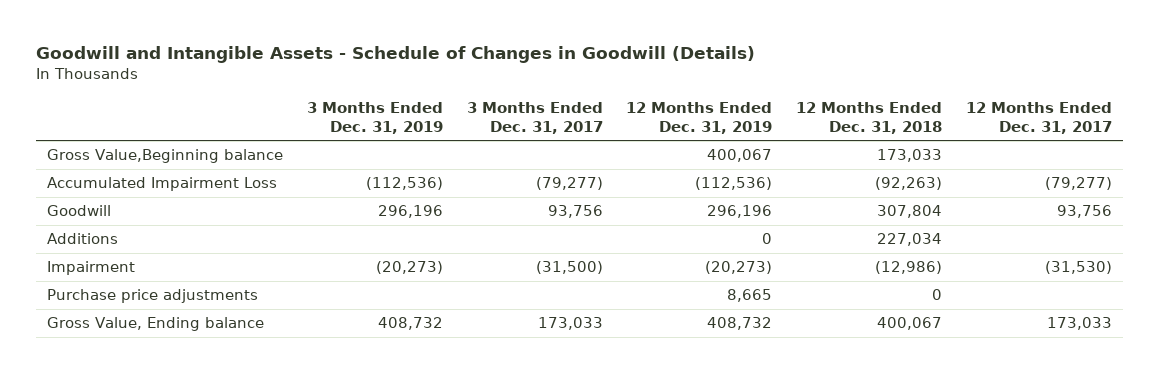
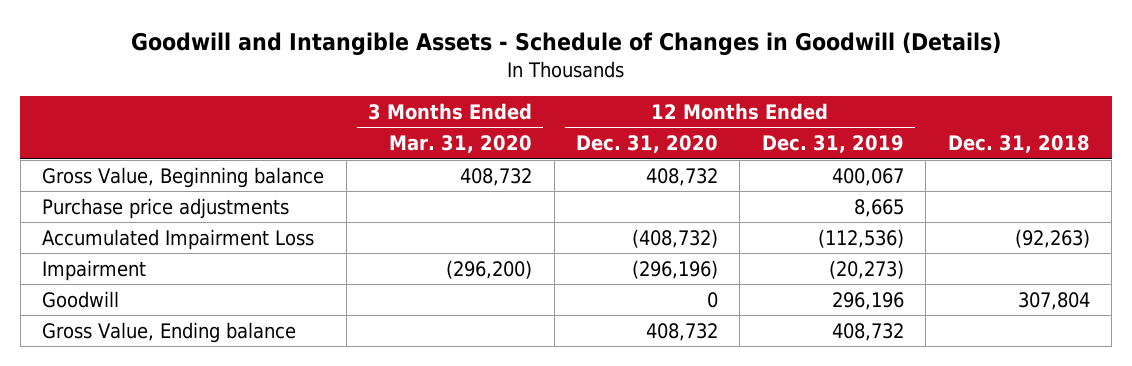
- | 3 Months Ended Dec. 31, 2019 | 3 Months Ended Dec. 31, 2017 | 12 Months Ended Dec. 31, 2019 | 12 Months Ended Dec. 31, 2018 | 12 Months Ended Dec. 31, 2017
+ | 3 Months Ended Mar. 31, 2020 | 12 Months Ended Dec. 31, 2020 | 12 Months Ended Dec. 31, 2019 | Dec. 31, 2018
- Gross Value,Beginning balance | | | 400,067 | 173,033 |
+ Gross Value, Beginning balance | 408,732 | 408,732 | 400,067 |
moved up: Purchase price adjustments | | | 8,665 |
- Additions | | | 0 | 227,034 |
moved down: Goodwill | | 0 | 296,196 | 307,804

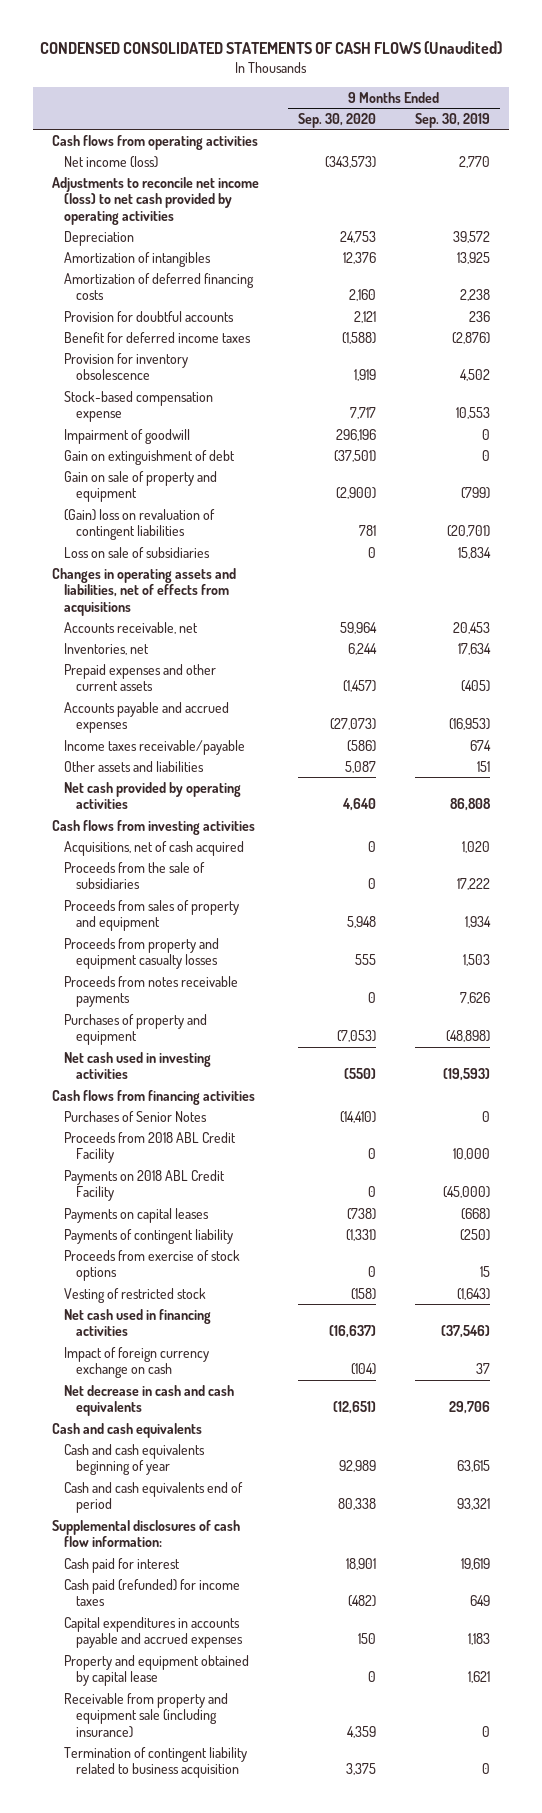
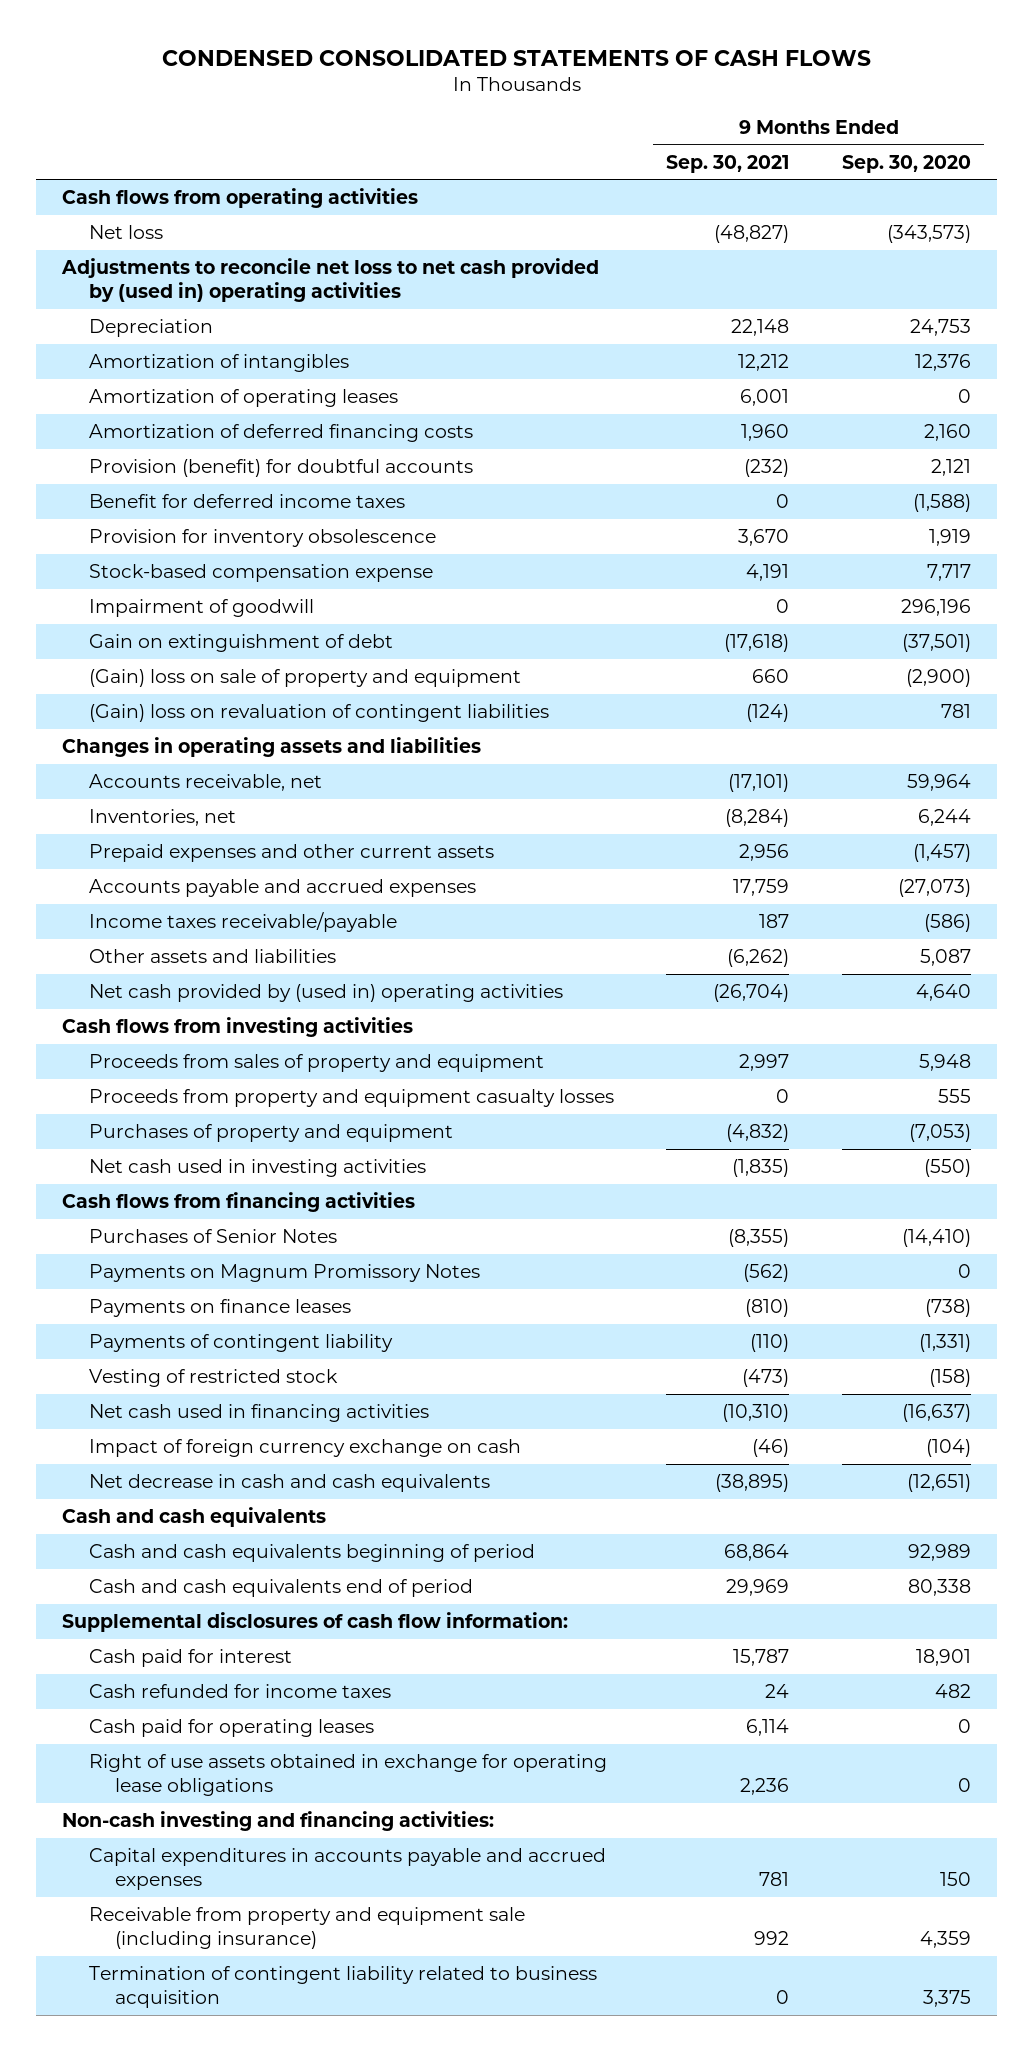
- CONDENSED CONSOLIDATED STATEMENTS OF CASH FLOWS (Unaudited)
+ CONDENSED CONSOLIDATED STATEMENTS OF CASH FLOWS
- | 9 Months Ended Sep. 30, 2020 | 9 Months Ended Sep. 30, 2019
+ | 9 Months Ended Sep. 30, 2021 | 9 Months Ended Sep. 30, 2020
- Net income (loss) | (343,573) | 2,770
- Adjustments to reconcile net income (loss) to net cash provided by operating activities
+ Net loss | (48,827) | (343,573)
+ Adjustments to reconcile net loss to net cash provided by (used in) operating activities
+ Amortization of operating leases | 6,001 | 0
- Provision for doubtful accounts | 2,121 | 236
+ Provision (benefit) for doubtful accounts | (232) | 2,121
- Gain on sale of property and equipment | (2,900) | (799)
+ (Gain) loss on sale of property and equipment | 660 | (2,900)
- Loss on sale of subsidiaries | 0 | 15,834
- Changes in operating assets and liabilities, net of effects from acquisitions
+ Changes in operating assets and liabilities
- Net cash provided by operating activities | 4,640 | 86,808
+ Net cash provided by (used in) operating activities | (26,704) | 4,640
- Acquisitions, net of cash acquired | 0 | 1,020
- Proceeds from the sale of subsidiaries | 0 | 17,222
- Proceeds from notes receivable payments | 0 | 7,626
- Proceeds from 2018 ABL Credit Facility | 0 | 10,000
- Payments on 2018 ABL Credit Facility | 0 | (45,000)
- Payments on capital leases | (738) | (668)
+ Payments on Magnum Promissory Notes | (562) | 0
+ Payments on finance leases | (810) | (738)
- Proceeds from exercise of stock options | 0 | 15
- Cash and cash equivalents beginning of year | 92,989 | 63,615
+ Cash and cash equivalents beginning of period | 68,864 | 92,989
- Cash paid (refunded) for income taxes | (482) | 649
+ Cash refunded for income taxes | 24 | 482
+ Cash paid for operating leases | 6,114 | 0
+ Right of use assets obtained in exchange for operating lease obligations | 2,236 | 0
+ Non-cash investing and financing activities:
- Property and equipment obtained by capital lease | 0 | 1,621

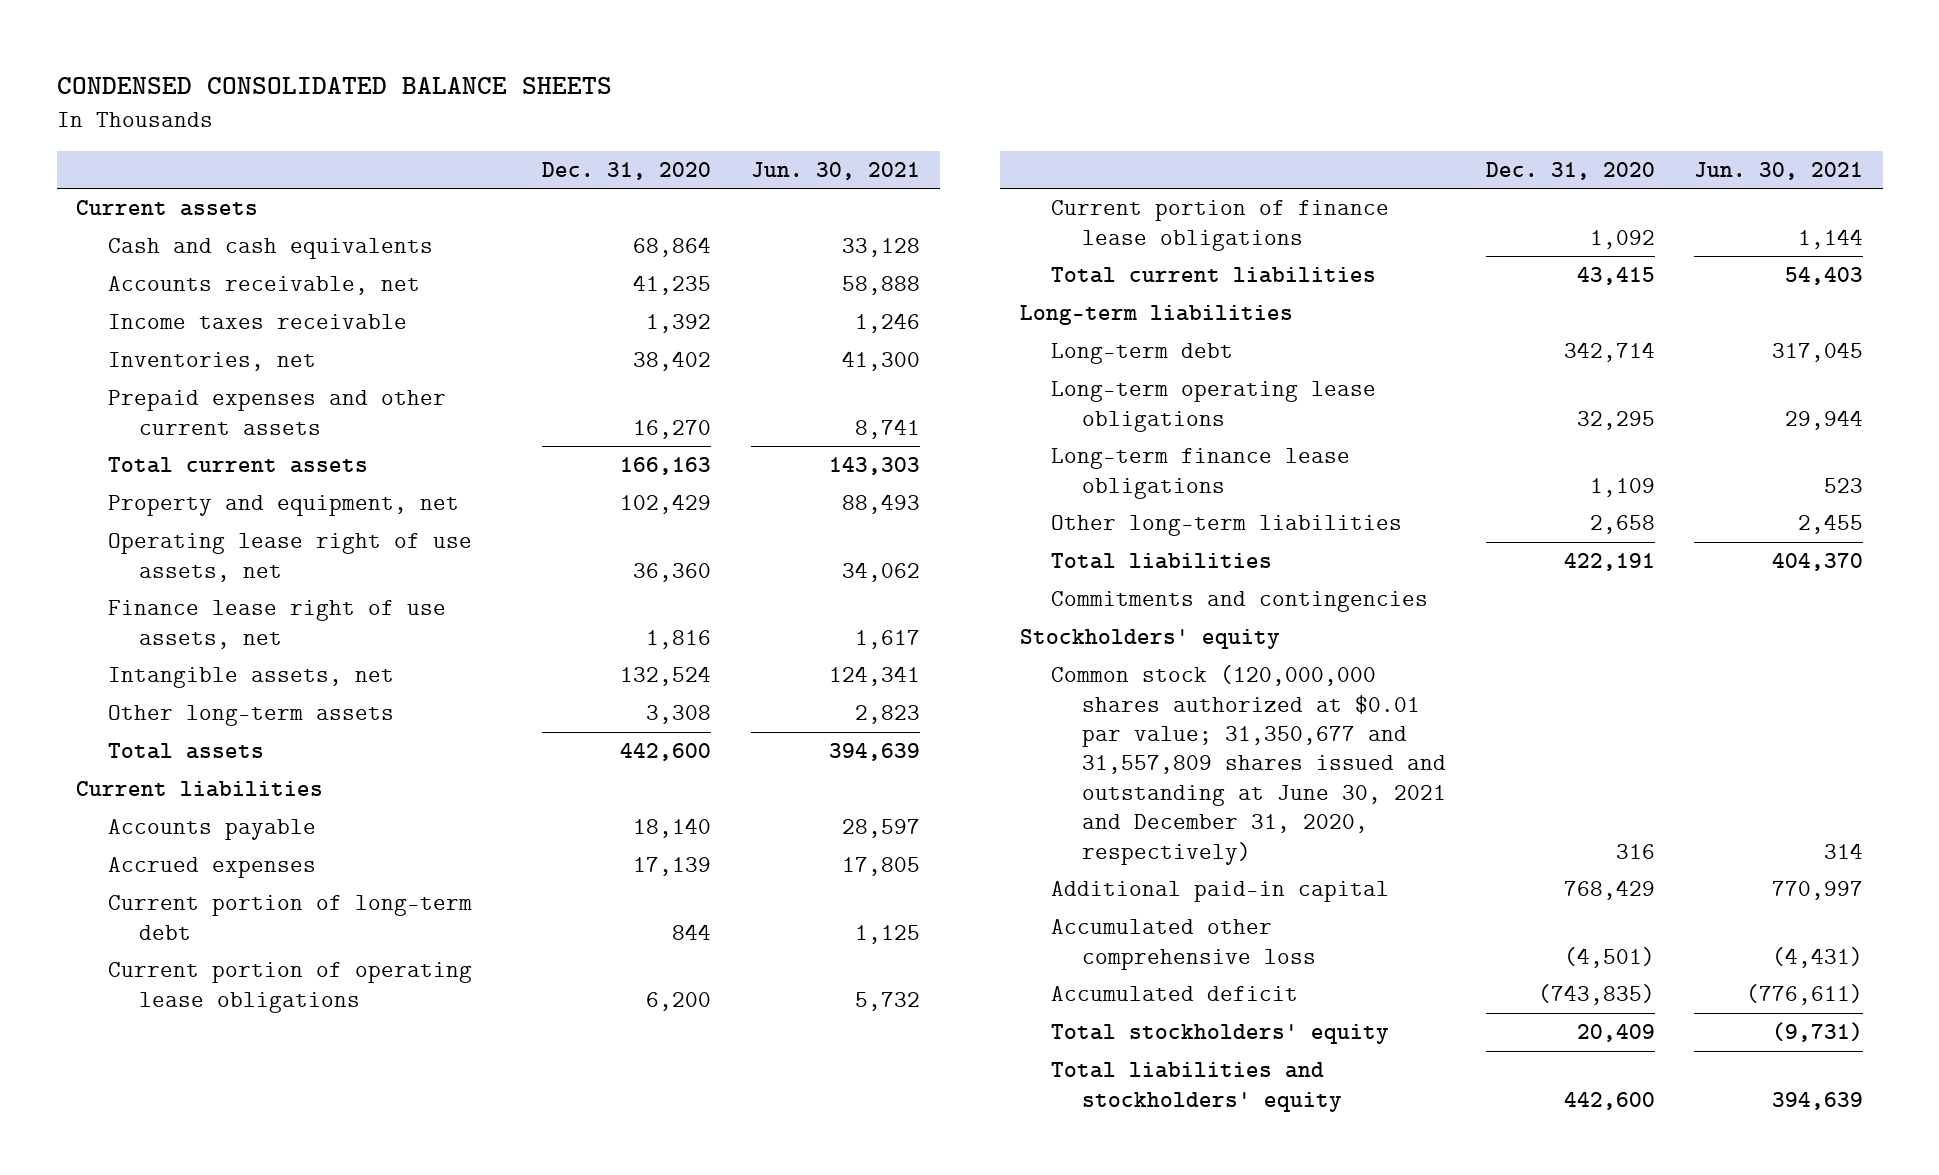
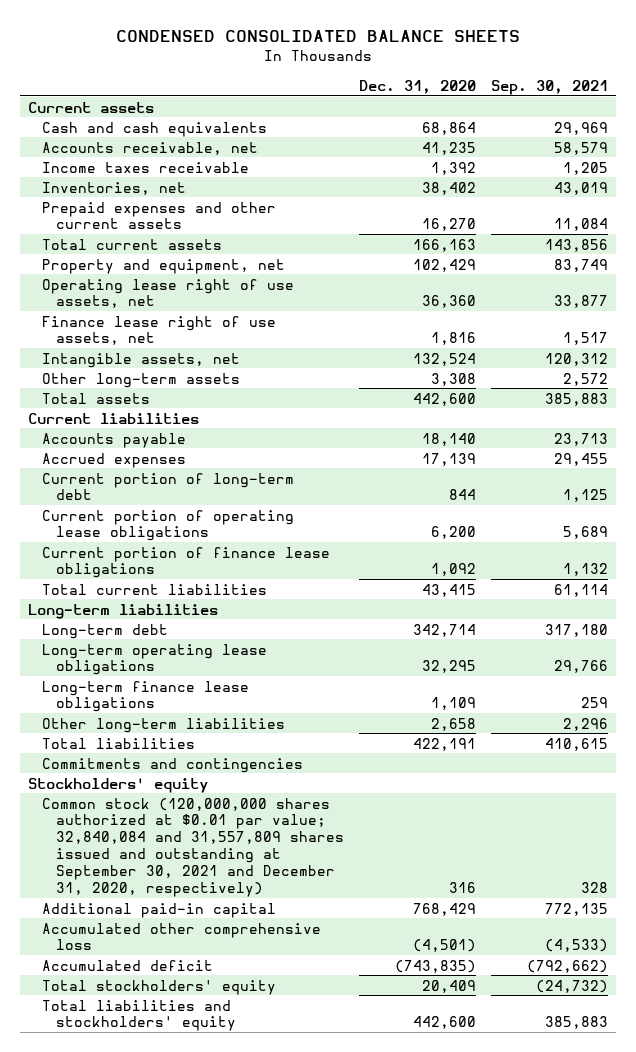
- | Dec. 31, 2020 | Jun. 30, 2021
+ | Dec. 31, 2020 | Sep. 30, 2021
- Common stock (120,000,000 shares authorized at $0.01 par value; 31,350,677 and 31,557,809 shares issued and outstanding at June 30, 2021 and December 31, 2020, respectively) | 316 | 314
+ Common stock (120,000,000 shares authorized at $0.01 par value; 32,840,084 and 31,557,809 shares issued and outstanding at September 30, 2021 and December 31, 2020, respectively) | 316 | 328

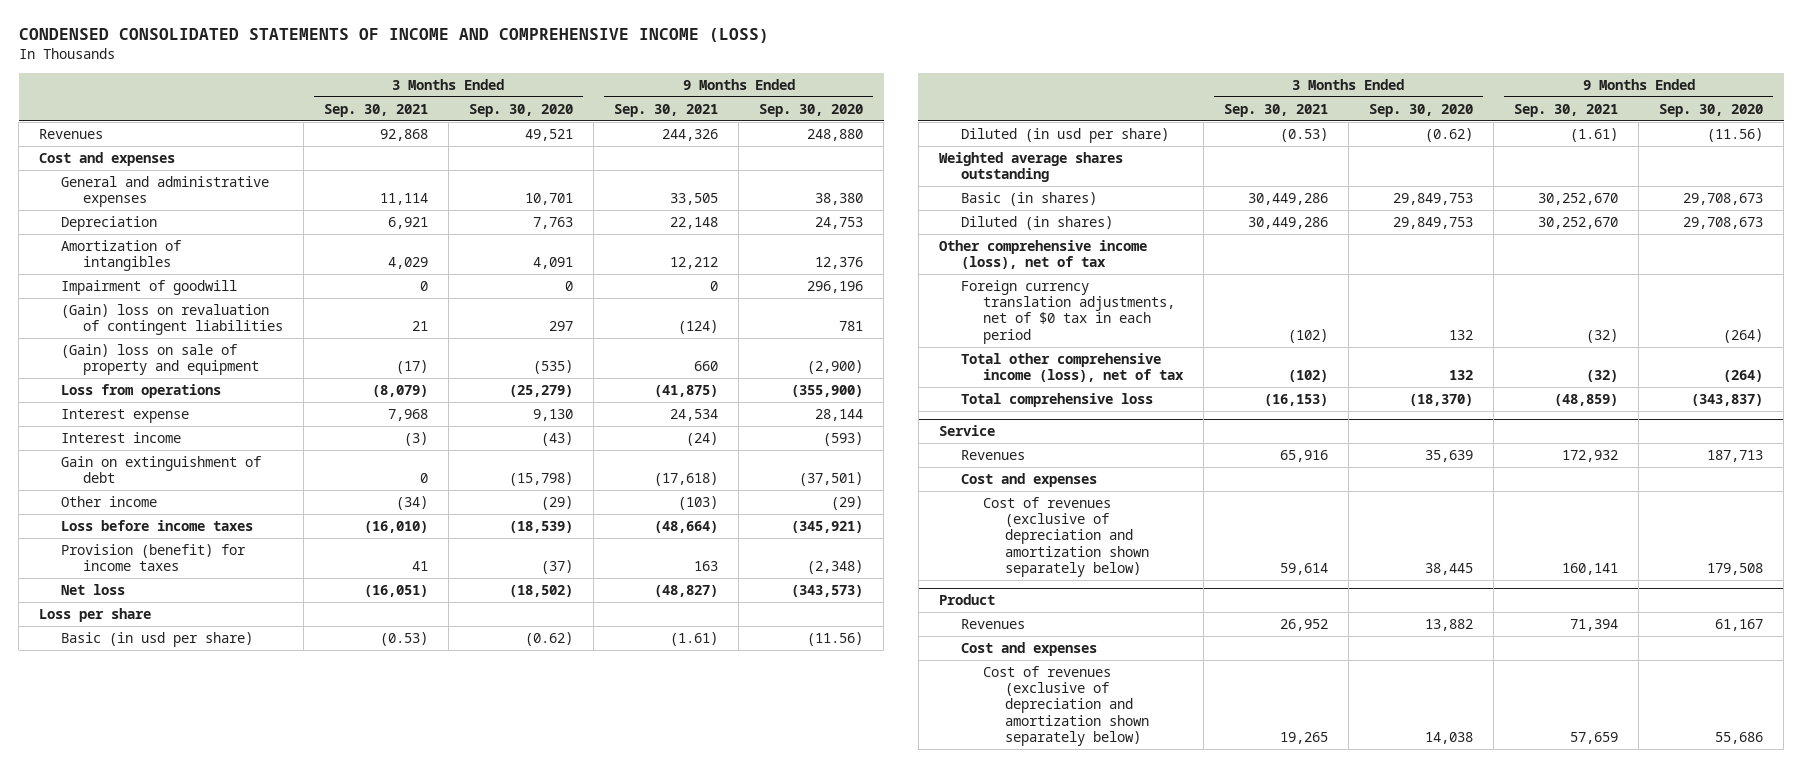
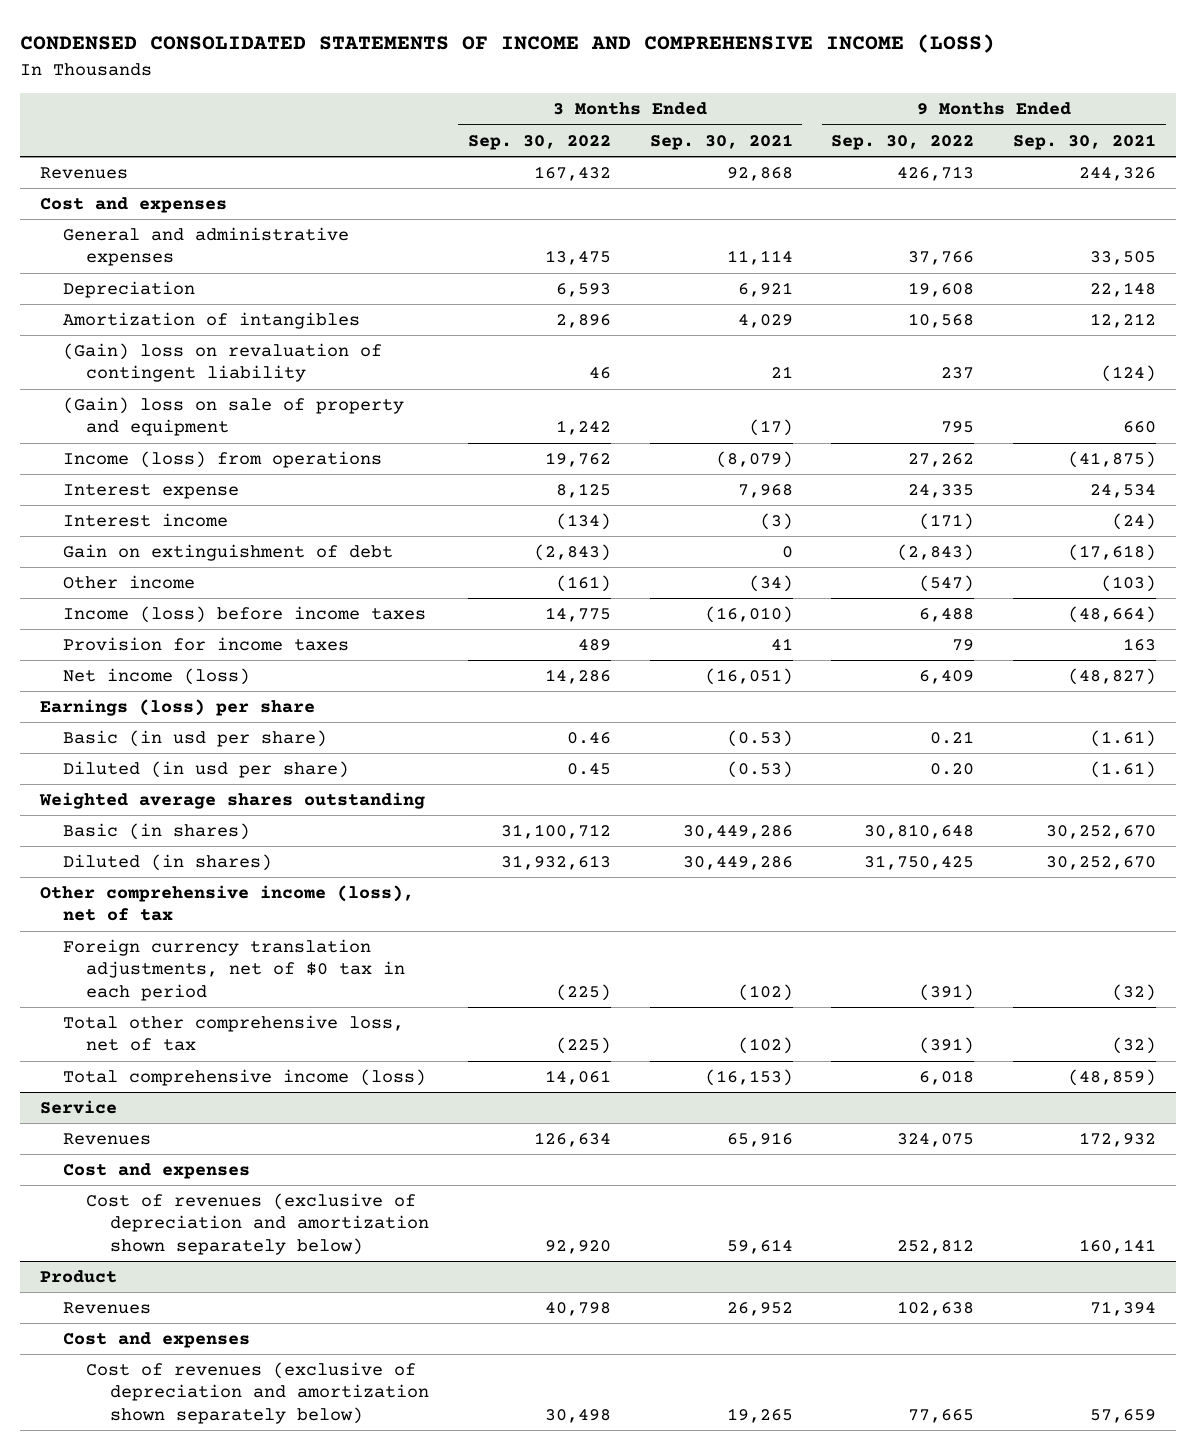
- | 3 Months Ended Sep. 30, 2021 | 3 Months Ended Sep. 30, 2020 | 9 Months Ended Sep. 30, 2021 | 9 Months Ended Sep. 30, 2020
+ | 3 Months Ended Sep. 30, 2022 | 3 Months Ended Sep. 30, 2021 | 9 Months Ended Sep. 30, 2022 | 9 Months Ended Sep. 30, 2021
- Impairment of goodwill | 0 | 0 | 0 | 296,196
- (Gain) loss on revaluation of contingent liabilities | 21 | 297 | (124) | 781
+ (Gain) loss on revaluation of contingent liability | 46 | 21 | 237 | (124)
- Loss from operations | (8,079) | (25,279) | (41,875) | (355,900)
+ Income (loss) from operations | 19,762 | (8,079) | 27,262 | (41,875)
- Loss before income taxes | (16,010) | (18,539) | (48,664) | (345,921)
- Provision (benefit) for income taxes | 41 | (37) | 163 | (2,348)
- Net loss | (16,051) | (18,502) | (48,827) | (343,573)
- Loss per share
+ Income (loss) before income taxes | 14,775 | (16,010) | 6,488 | (48,664)
+ Provision for income taxes | 489 | 41 | 79 | 163
+ Net income (loss) | 14,286 | (16,051) | 6,409 | (48,827)
+ Earnings (loss) per share
- Total other comprehensive income (loss), net of tax | (102) | 132 | (32) | (264)
- Total comprehensive loss | (16,153) | (18,370) | (48,859) | (343,837)
+ Total other comprehensive loss, net of tax | (225) | (102) | (391) | (32)
+ Total comprehensive income (loss) | 14,061 | (16,153) | 6,018 | (48,859)

